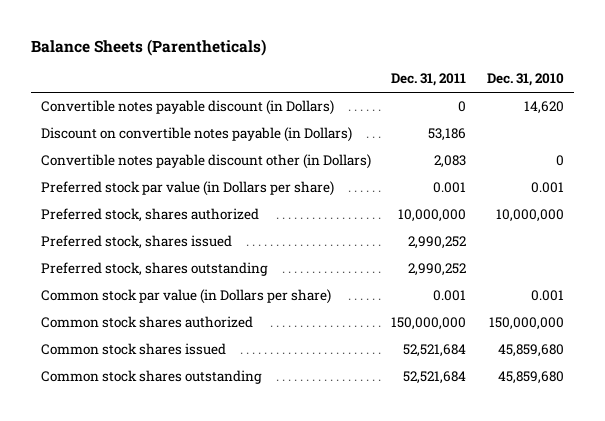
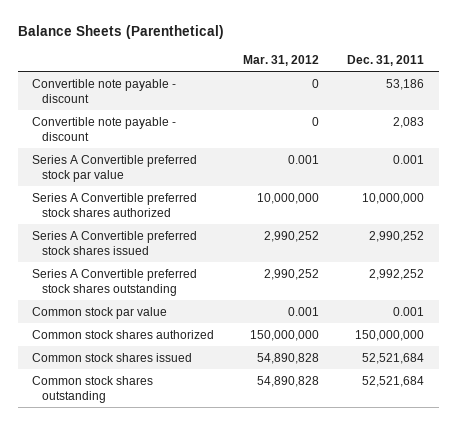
- Balance Sheets (Parentheticals)
+ Balance Sheets (Parenthetical)
- | Dec. 31, 2011 | Dec. 31, 2010
+ | Mar. 31, 2012 | Dec. 31, 2011
- Convertible notes payable discount (in Dollars) | 0 | 14,620
- Discount on convertible notes payable (in Dollars) | 53,186 |
- Convertible notes payable discount other (in Dollars) | 2,083 | 0
- Preferred stock par value (in Dollars per share) | 0.001 | 0.001
- Preferred stock, shares authorized | 10,000,000 | 10,000,000
- Preferred stock, shares issued | 2,990,252 |
- Preferred stock, shares outstanding | 2,990,252 |
- Common stock par value (in Dollars per share) | 0.001 | 0.001
+ Convertible note payable - discount | 0 | 53,186
+ Convertible note payable - discount | 0 | 2,083
+ Series A Convertible preferred stock par value | 0.001 | 0.001
+ Series A Convertible preferred stock shares authorized | 10,000,000 | 10,000,000
+ Series A Convertible preferred stock shares issued | 2,990,252 | 2,990,252
+ Series A Convertible preferred stock shares outstanding | 2,990,252 | 2,992,252
+ Common stock par value | 0.001 | 0.001

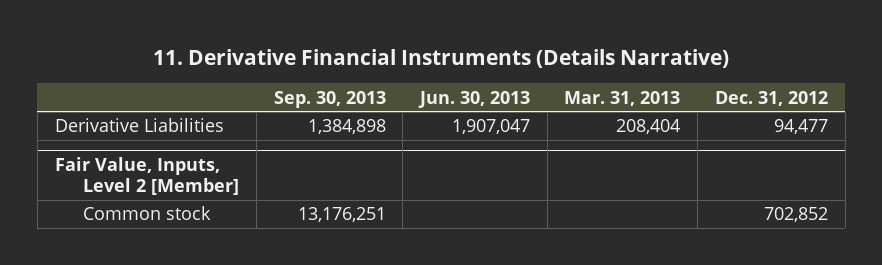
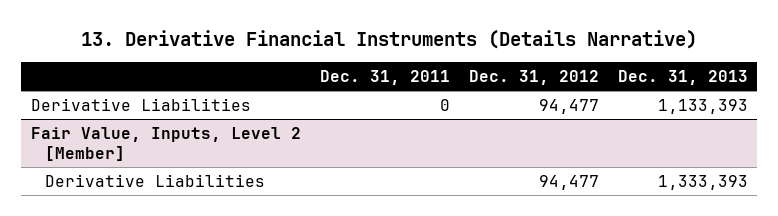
- 11. Derivative Financial Instruments (Details Narrative)
+ 13. Derivative Financial Instruments (Details Narrative)
- | Sep. 30, 2013 | Jun. 30, 2013 | Mar. 31, 2013 | Dec. 31, 2012
+ | Dec. 31, 2011 | Dec. 31, 2012 | Dec. 31, 2013
@ Fair Value, Inputs, Level 2 [Member]
- Common stock | 13,176,251 | | | 702,852
+ Derivative Liabilities | | 94,477 | 1,333,393

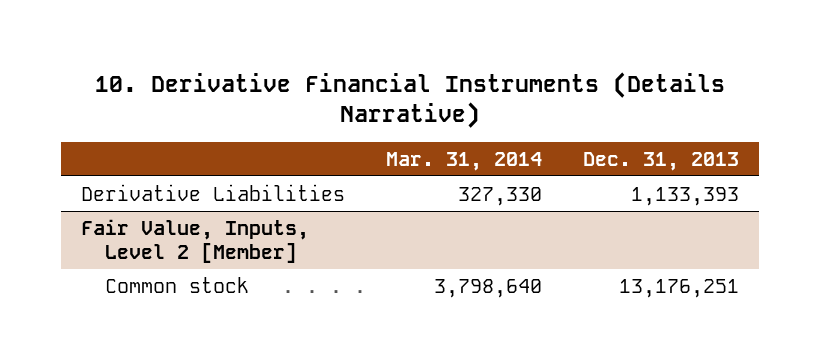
- 13. Derivative Financial Instruments (Details Narrative)
+ 10. Derivative Financial Instruments (Details Narrative)
- | Dec. 31, 2011 | Dec. 31, 2012 | Dec. 31, 2013
+ | Mar. 31, 2014 | Dec. 31, 2013
@ Fair Value, Inputs, Level 2 [Member]
- Derivative Liabilities | | 94,477 | 1,333,393
+ Common stock | 3,798,640 | 13,176,251

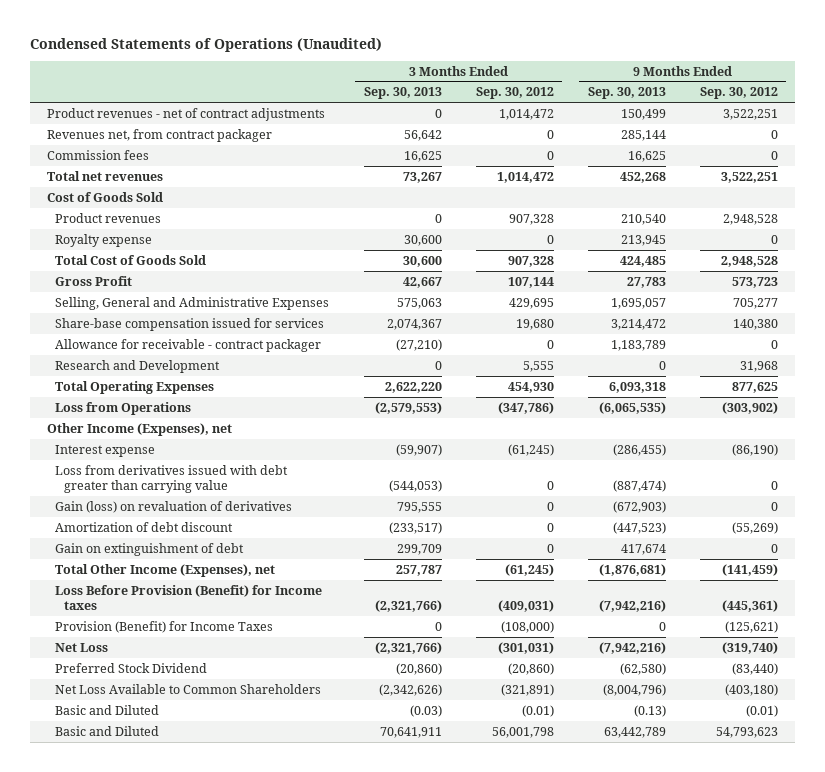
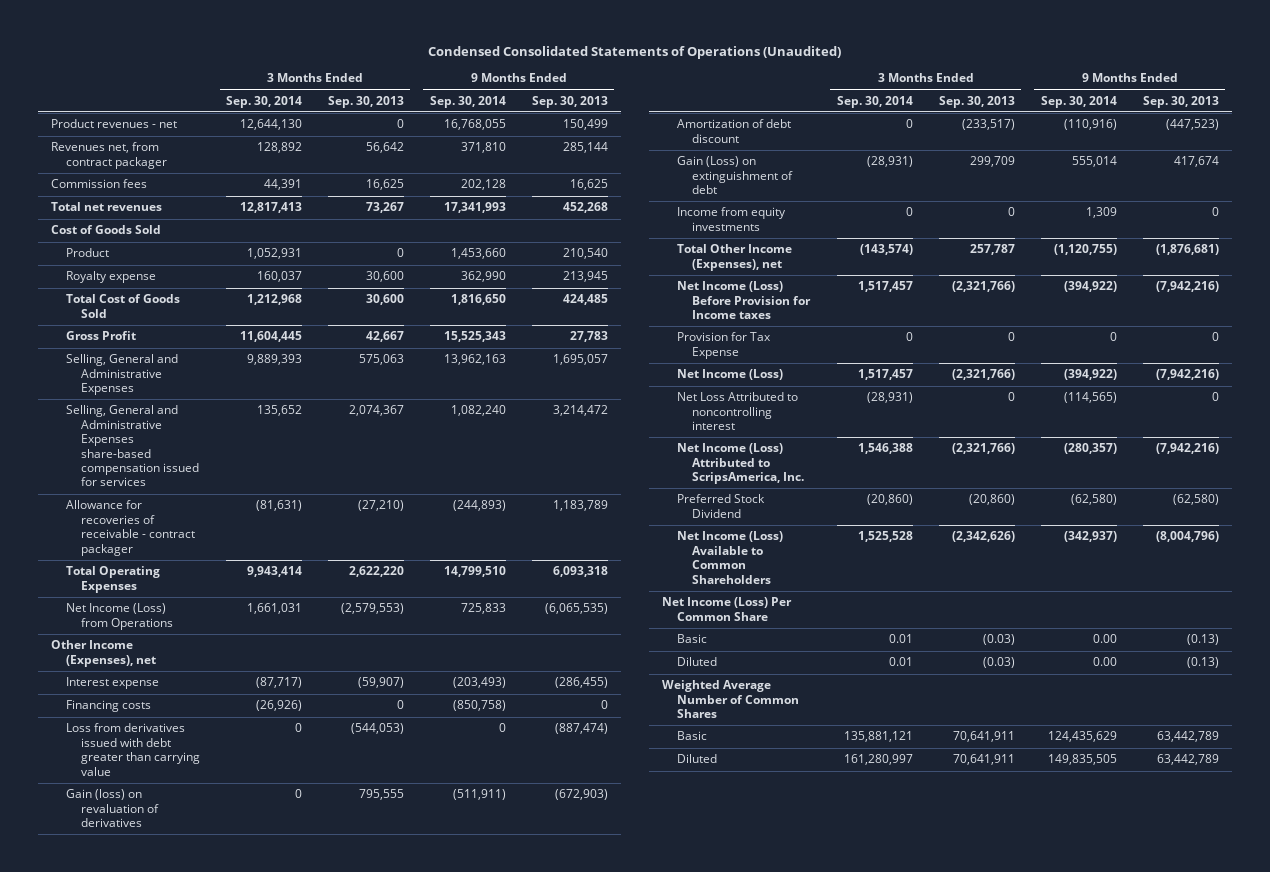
- Condensed Statements of Operations (Unaudited)
+ Condensed Consolidated Statements of Operations (Unaudited)
- | 3 Months Ended Sep. 30, 2013 | 3 Months Ended Sep. 30, 2012 | 9 Months Ended Sep. 30, 2013 | 9 Months Ended Sep. 30, 2012
+ | 3 Months Ended Sep. 30, 2014 | 3 Months Ended Sep. 30, 2013 | 9 Months Ended Sep. 30, 2014 | 9 Months Ended Sep. 30, 2013
- Product revenues - net of contract adjustments | 0 | 1,014,472 | 150,499 | 3,522,251
+ Product revenues - net | 12,644,130 | 0 | 16,768,055 | 150,499
- Product revenues | 0 | 907,328 | 210,540 | 2,948,528
+ Product | 1,052,931 | 0 | 1,453,660 | 210,540
- Share-base compensation issued for services | 2,074,367 | 19,680 | 3,214,472 | 140,380
- Allowance for receivable - contract packager | (27,210) | 0 | 1,183,789 | 0
- Research and Development | 0 | 5,555 | 0 | 31,968
+ Selling, General and Administrative Expenses share-based compensation issued for services | 135,652 | 2,074,367 | 1,082,240 | 3,214,472
+ Allowance for recoveries of receivable - contract packager | (81,631) | (27,210) | (244,893) | 1,183,789
- Loss from Operations | (2,579,553) | (347,786) | (6,065,535) | (303,902)
+ Net Income (Loss) from Operations | 1,661,031 | (2,579,553) | 725,833 | (6,065,535)
+ Financing costs | (26,926) | 0 | (850,758) | 0
- Gain on extinguishment of debt | 299,709 | 0 | 417,674 | 0
+ Gain (Loss) on extinguishment of debt | (28,931) | 299,709 | 555,014 | 417,674
+ Income from equity investments | 0 | 0 | 1,309 | 0
- Loss Before Provision (Benefit) for Income taxes | (2,321,766) | (409,031) | (7,942,216) | (445,361)
- Provision (Benefit) for Income Taxes | 0 | (108,000) | 0 | (125,621)
- Net Loss | (2,321,766) | (301,031) | (7,942,216) | (319,740)
+ Net Income (Loss) Before Provision for Income taxes | 1,517,457 | (2,321,766) | (394,922) | (7,942,216)
+ Provision for Tax Expense | 0 | 0 | 0 | 0
+ Net Income (Loss) | 1,517,457 | (2,321,766) | (394,922) | (7,942,216)
+ Net Loss Attributed to noncontrolling interest | (28,931) | 0 | (114,565) | 0
+ Net Income (Loss) Attributed to ScripsAmerica, Inc. | 1,546,388 | (2,321,766) | (280,357) | (7,942,216)
- Net Loss Available to Common Shareholders | (2,342,626) | (321,891) | (8,004,796) | (403,180)
- Basic and Diluted | (0.03) | (0.01) | (0.13) | (0.01)
- Basic and Diluted | 70,641,911 | 56,001,798 | 63,442,789 | 54,793,623
+ Net Income (Loss) Available to Common Shareholders | 1,525,528 | (2,342,626) | (342,937) | (8,004,796)
+ Net Income (Loss) Per Common Share
+ Basic | 0.01 | (0.03) | 0.00 | (0.13)
+ Diluted | 0.01 | (0.03) | 0.00 | (0.13)
+ Weighted Average Number of Common Shares
+ Basic | 135,881,121 | 70,641,911 | 124,435,629 | 63,442,789
+ Diluted | 161,280,997 | 70,641,911 | 149,835,505 | 63,442,789

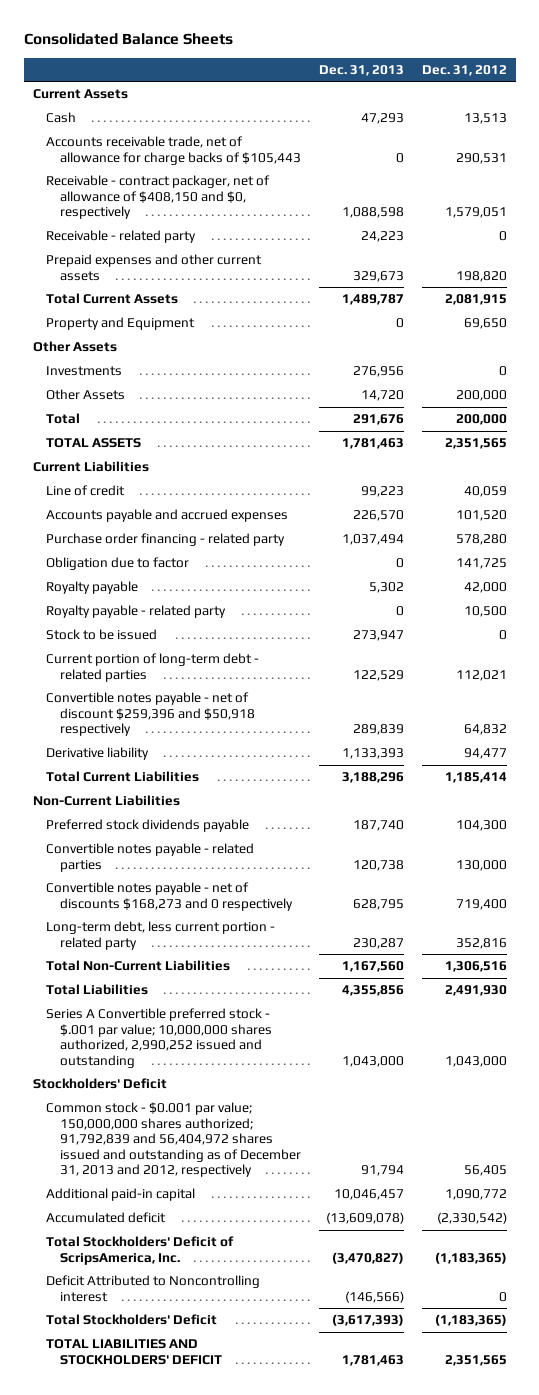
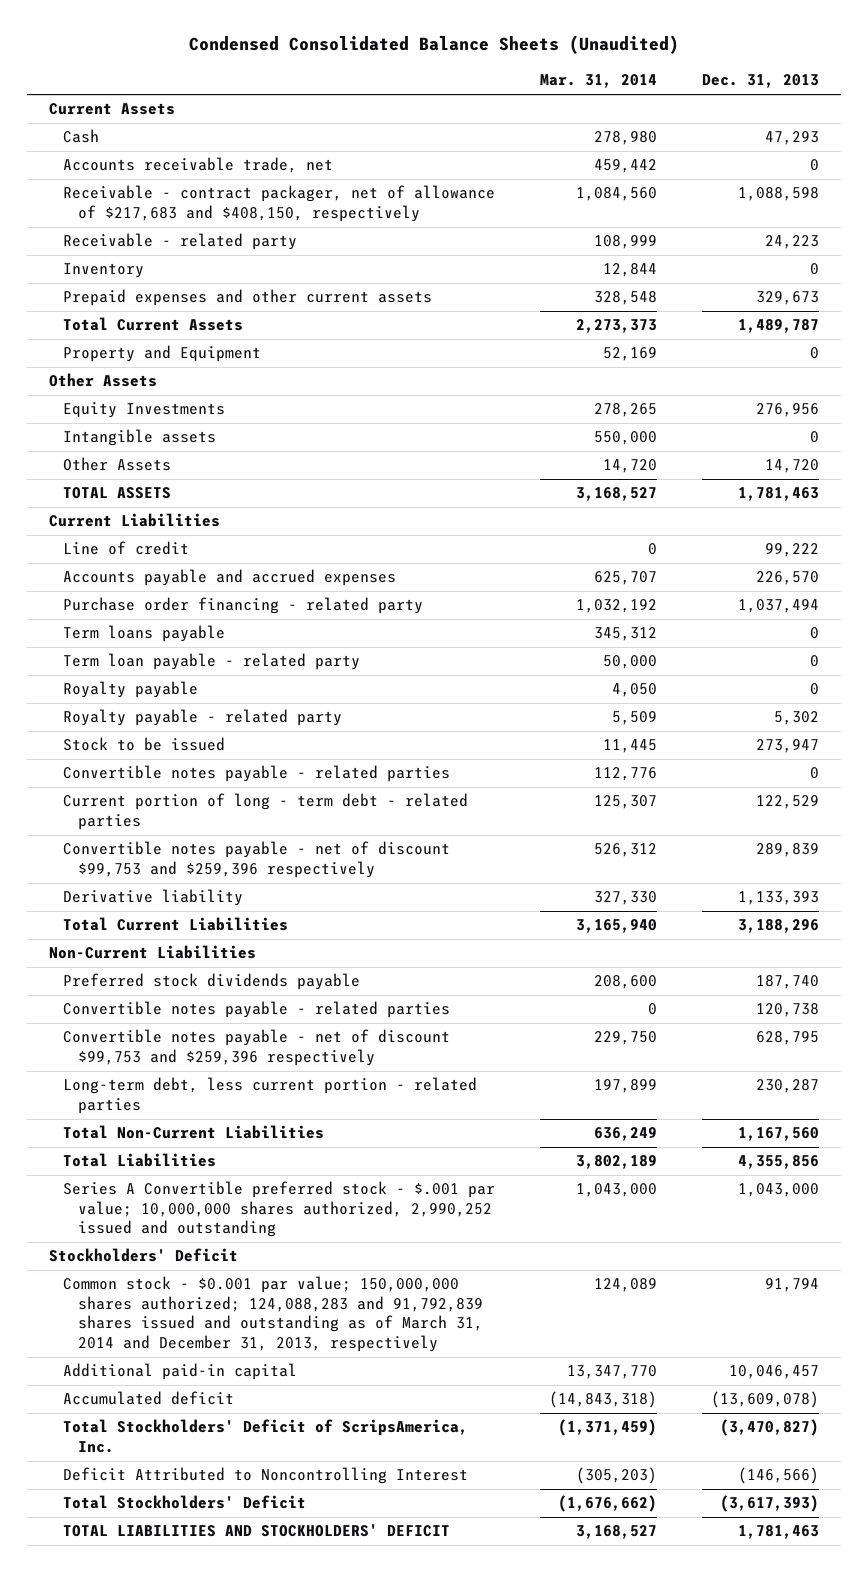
- Consolidated Balance Sheets
+ Condensed Consolidated Balance Sheets (Unaudited)
- | Dec. 31, 2013 | Dec. 31, 2012
+ | Mar. 31, 2014 | Dec. 31, 2013
- Accounts receivable trade, net of allowance for charge backs of $105,443 | 0 | 290,531
- Receivable - contract packager, net of allowance of $408,150 and $0, respectively | 1,088,598 | 1,579,051
+ Accounts receivable trade, net | 459,442 | 0
+ Receivable - contract packager, net of allowance of $217,683 and $408,150, respectively | 1,084,560 | 1,088,598
+ Inventory | 12,844 | 0
- Investments | 276,956 | 0
+ Equity Investments | 278,265 | 276,956
+ Intangible assets | 550,000 | 0
- Total | 291,676 | 200,000
- Line of credit | 99,223 | 40,059
+ Line of credit | 0 | 99,222
- Obligation due to factor | 0 | 141,725
- Royalty payable | 5,302 | 42,000
- Royalty payable - related party | 0 | 10,500
+ Term loans payable | 345,312 | 0
+ Term loan payable - related party | 50,000 | 0
+ Royalty payable | 4,050 | 0
+ Royalty payable - related party | 5,509 | 5,302
- Current portion of long-term debt - related parties | 122,529 | 112,021
- Convertible notes payable - net of discount $259,396 and $50,918 respectively | 289,839 | 64,832
+ Convertible notes payable - related parties | 112,776 | 0
+ Current portion of long - term debt - related parties | 125,307 | 122,529
+ Convertible notes payable - net of discount $99,753 and $259,396 respectively | 526,312 | 289,839
- Convertible notes payable - net of discounts $168,273 and 0 respectively | 628,795 | 719,400
- Long-term debt, less current portion - related party | 230,287 | 352,816
+ Convertible notes payable - net of discount $99,753 and $259,396 respectively | 229,750 | 628,795
+ Long-term debt, less current portion - related parties | 197,899 | 230,287
- Common stock - $0.001 par value; 150,000,000 shares authorized; 91,792,839 and 56,404,972 shares issued and outstanding as of December 31, 2013 and 2012, respectively | 91,794 | 56,405
+ Common stock - $0.001 par value; 150,000,000 shares authorized; 124,088,283 and 91,792,839 shares issued and outstanding as of March 31, 2014 and December 31, 2013, respectively | 124,089 | 91,794
- Deficit Attributed to Noncontrolling interest | (146,566) | 0
+ Deficit Attributed to Noncontrolling Interest | (305,203) | (146,566)

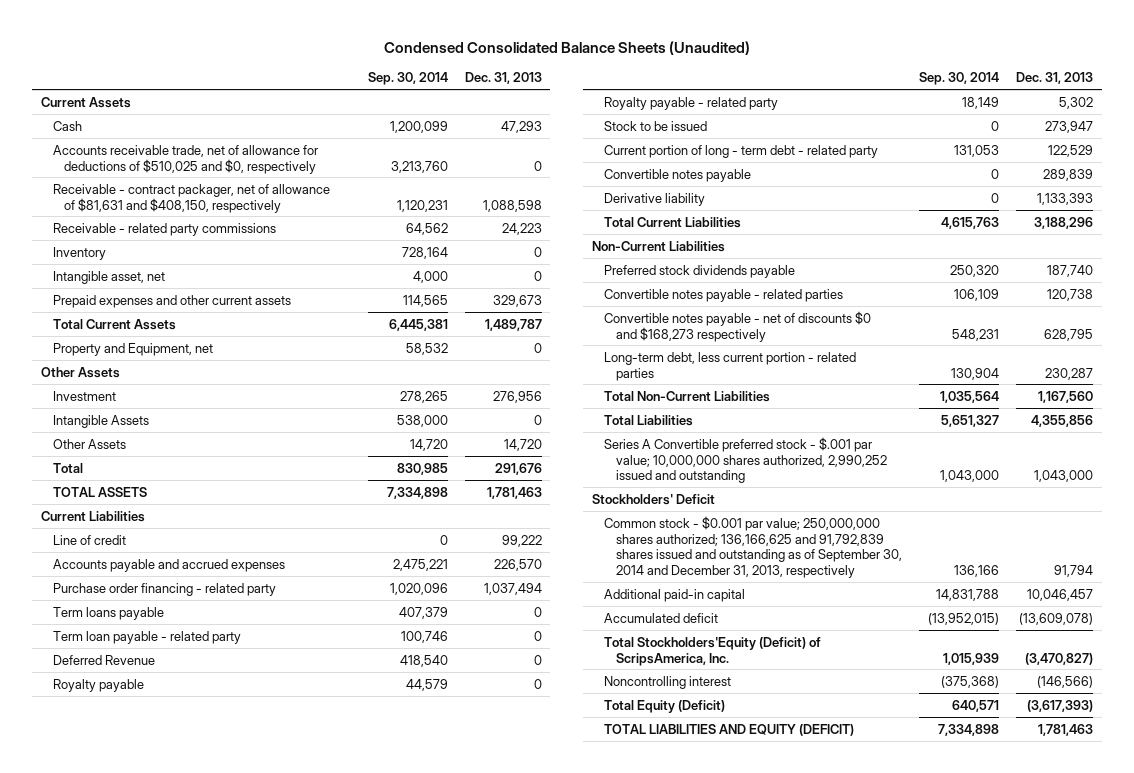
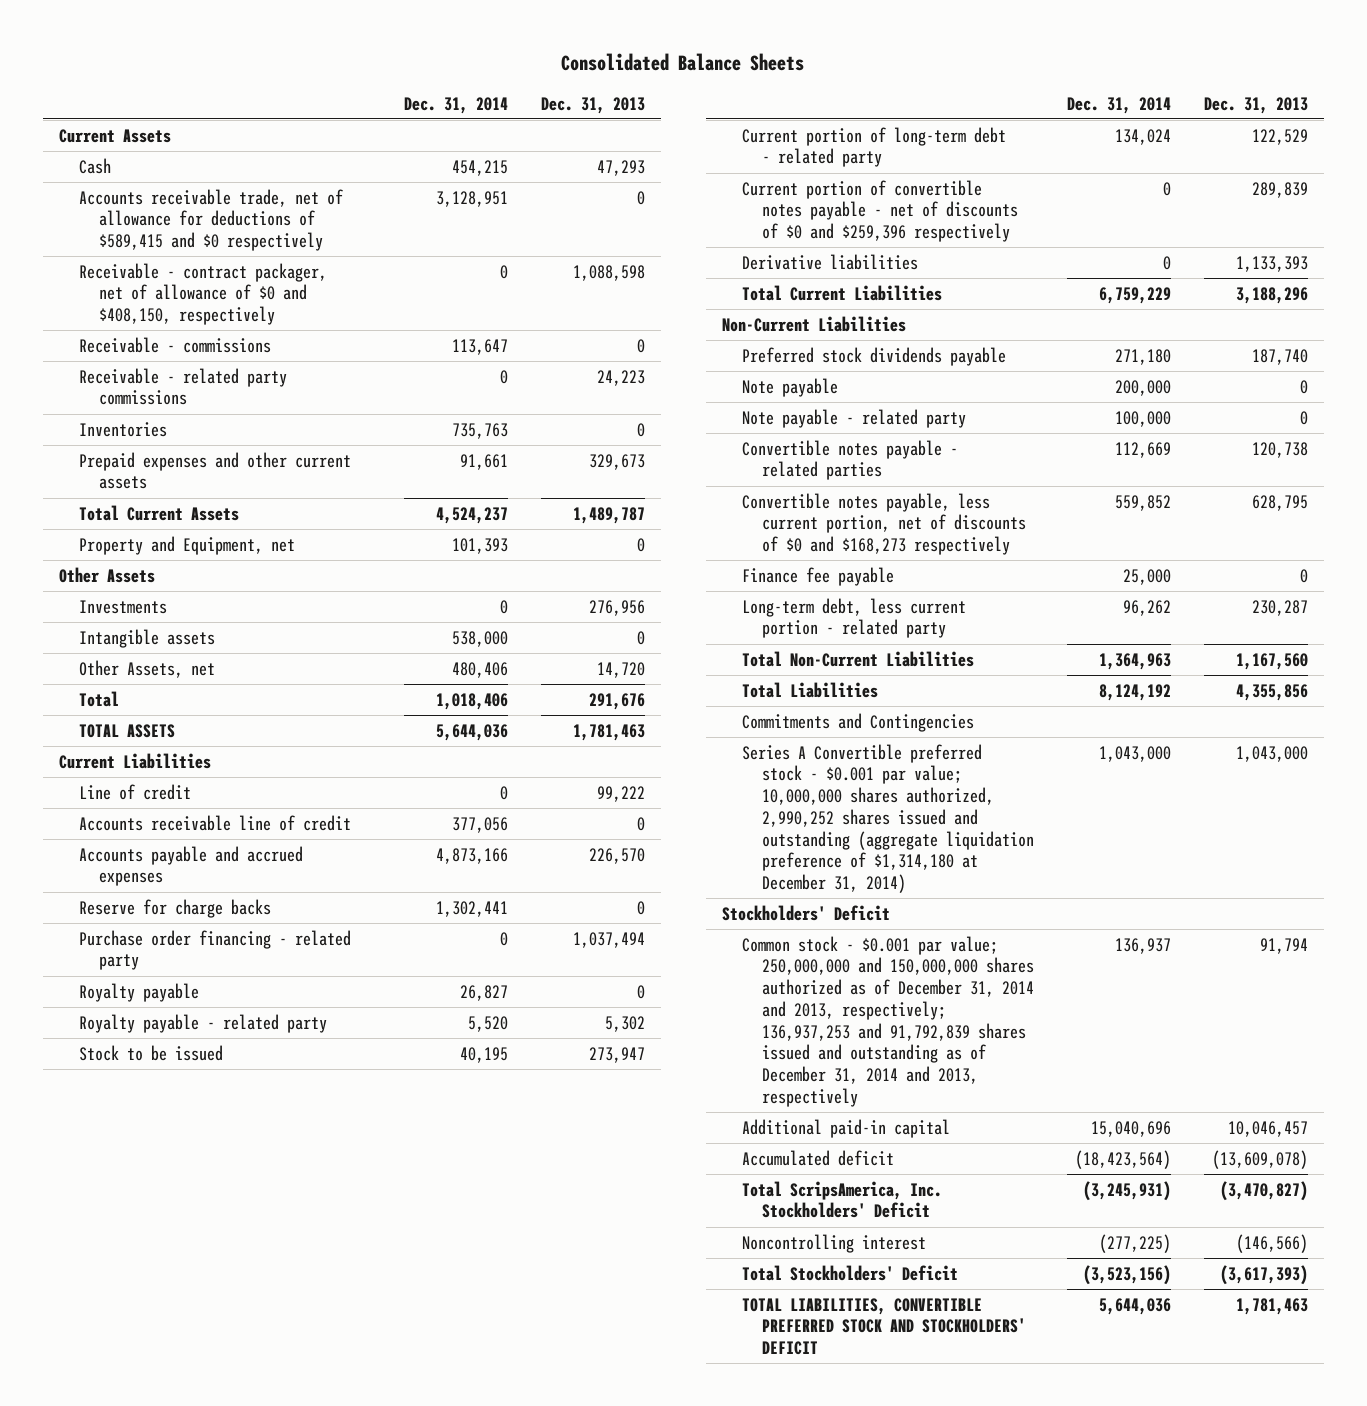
- Condensed Consolidated Balance Sheets (Unaudited)
+ Consolidated Balance Sheets
- | Sep. 30, 2014 | Dec. 31, 2013
+ | Dec. 31, 2014 | Dec. 31, 2013
- Accounts receivable trade, net of allowance for deductions of $510,025 and $0, respectively | 3,213,760 | 0
- Receivable - contract packager, net of allowance of $81,631 and $408,150, respectively | 1,120,231 | 1,088,598
+ Accounts receivable trade, net of allowance for deductions of $589,415 and $0 respectively | 3,128,951 | 0
+ Receivable - contract packager, net of allowance of $0 and $408,150, respectively | 0 | 1,088,598
+ Receivable - commissions | 113,647 | 0
- Inventory | 728,164 | 0
- Intangible asset, net | 4,000 | 0
+ Inventories | 735,763 | 0
- Investment | 278,265 | 276,956
- Intangible Assets | 538,000 | 0
- Other Assets | 14,720 | 14,720
+ Investments | 0 | 276,956
+ Intangible assets | 538,000 | 0
+ Other Assets, net | 480,406 | 14,720
+ Accounts receivable line of credit | 377,056 | 0
+ Reserve for charge backs | 1,302,441 | 0
- Term loans payable | 407,379 | 0
- Term loan payable - related party | 100,746 | 0
- Deferred Revenue | 418,540 | 0
- Current portion of long - term debt - related party | 131,053 | 122,529
- Convertible notes payable | 0 | 289,839
- Derivative liability | 0 | 1,133,393
+ Current portion of long-term debt - related party | 134,024 | 122,529
+ Current portion of convertible notes payable - net of discounts of $0 and $259,396 respectively | 0 | 289,839
+ Derivative liabilities | 0 | 1,133,393
+ Note payable | 200,000 | 0
+ Note payable - related party | 100,000 | 0
- Convertible notes payable - net of discounts $0 and $168,273 respectively | 548,231 | 628,795
- Long-term debt, less current portion - related parties | 130,904 | 230,287
+ Convertible notes payable, less current portion, net of discounts of $0 and $168,273 respectively | 559,852 | 628,795
+ Finance fee payable | 25,000 | 0
+ Long-term debt, less current portion - related party | 96,262 | 230,287
- Series A Convertible preferred stock - $.001 par value; 10,000,000 shares authorized, 2,990,252 issued and outstanding | 1,043,000 | 1,043,000
+ Commitments and Contingencies
+ Series A Convertible preferred stock - $0.001 par value; 10,000,000 shares authorized, 2,990,252 shares issued and outstanding (aggregate liquidation preference of $1,314,180 at December 31, 2014) | 1,043,000 | 1,043,000
- Common stock - $0.001 par value; 250,000,000 shares authorized; 136,166,625 and 91,792,839 shares issued and outstanding as of September 30, 2014 and December 31, 2013, respectively | 136,166 | 91,794
+ Common stock - $0.001 par value; 250,000,000 and 150,000,000 shares authorized as of December 31, 2014 and 2013, respectively; 136,937,253 and 91,792,839 shares issued and outstanding as of December 31, 2014 and 2013, respectively | 136,937 | 91,794
- Total Stockholders'Equity (Deficit) of ScripsAmerica, Inc. | 1,015,939 | (3,470,827)
+ Total ScripsAmerica, Inc. Stockholders' Deficit | (3,245,931) | (3,470,827)
- Total Equity (Deficit) | 640,571 | (3,617,393)
- TOTAL LIABILITIES AND EQUITY (DEFICIT) | 7,334,898 | 1,781,463
+ Total Stockholders' Deficit | (3,523,156) | (3,617,393)
+ TOTAL LIABILITIES, CONVERTIBLE PREFERRED STOCK AND STOCKHOLDERS' DEFICIT | 5,644,036 | 1,781,463

